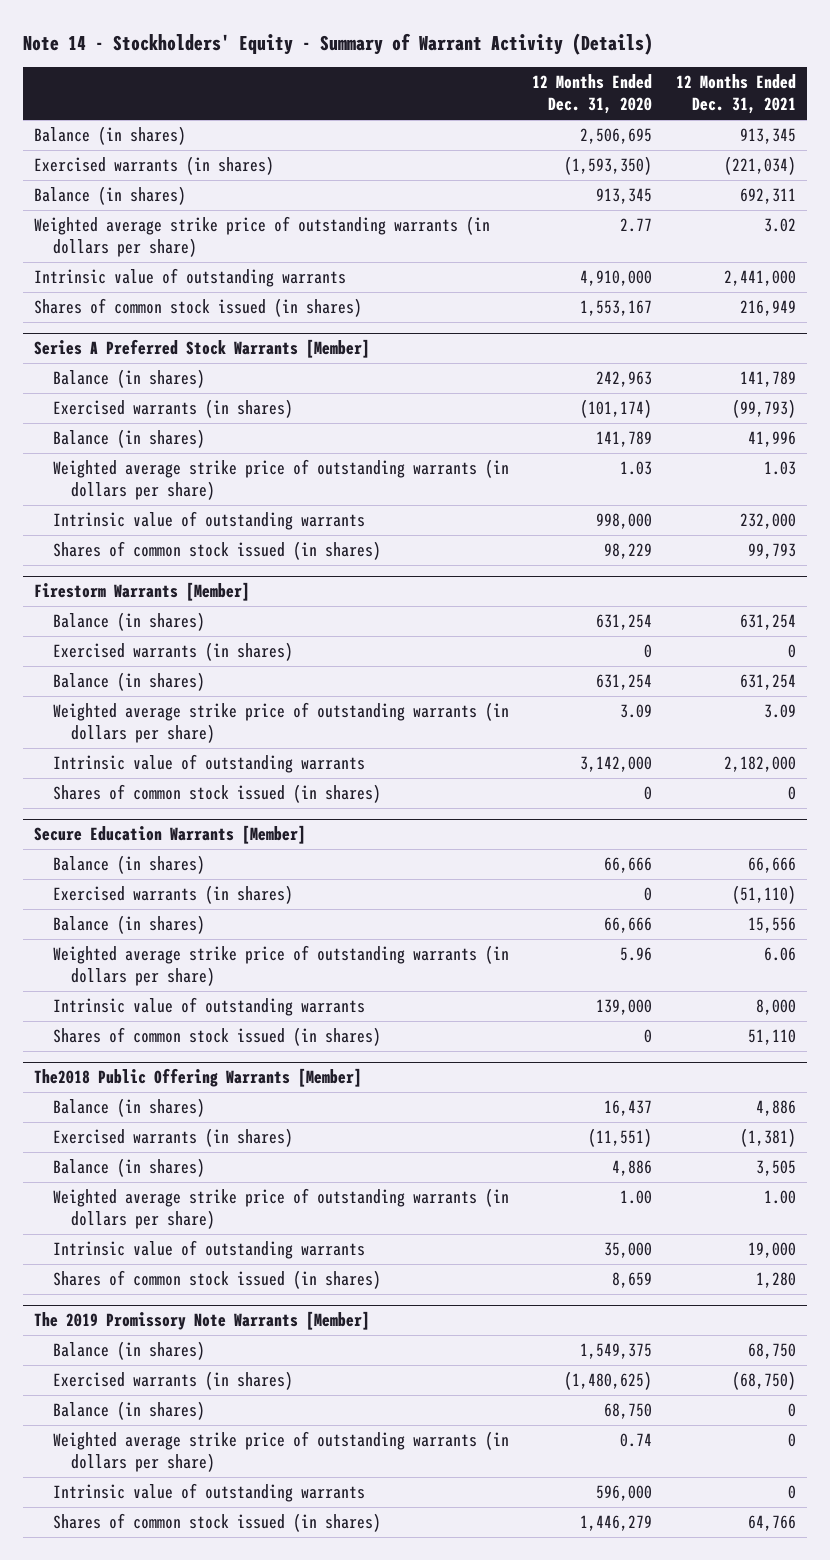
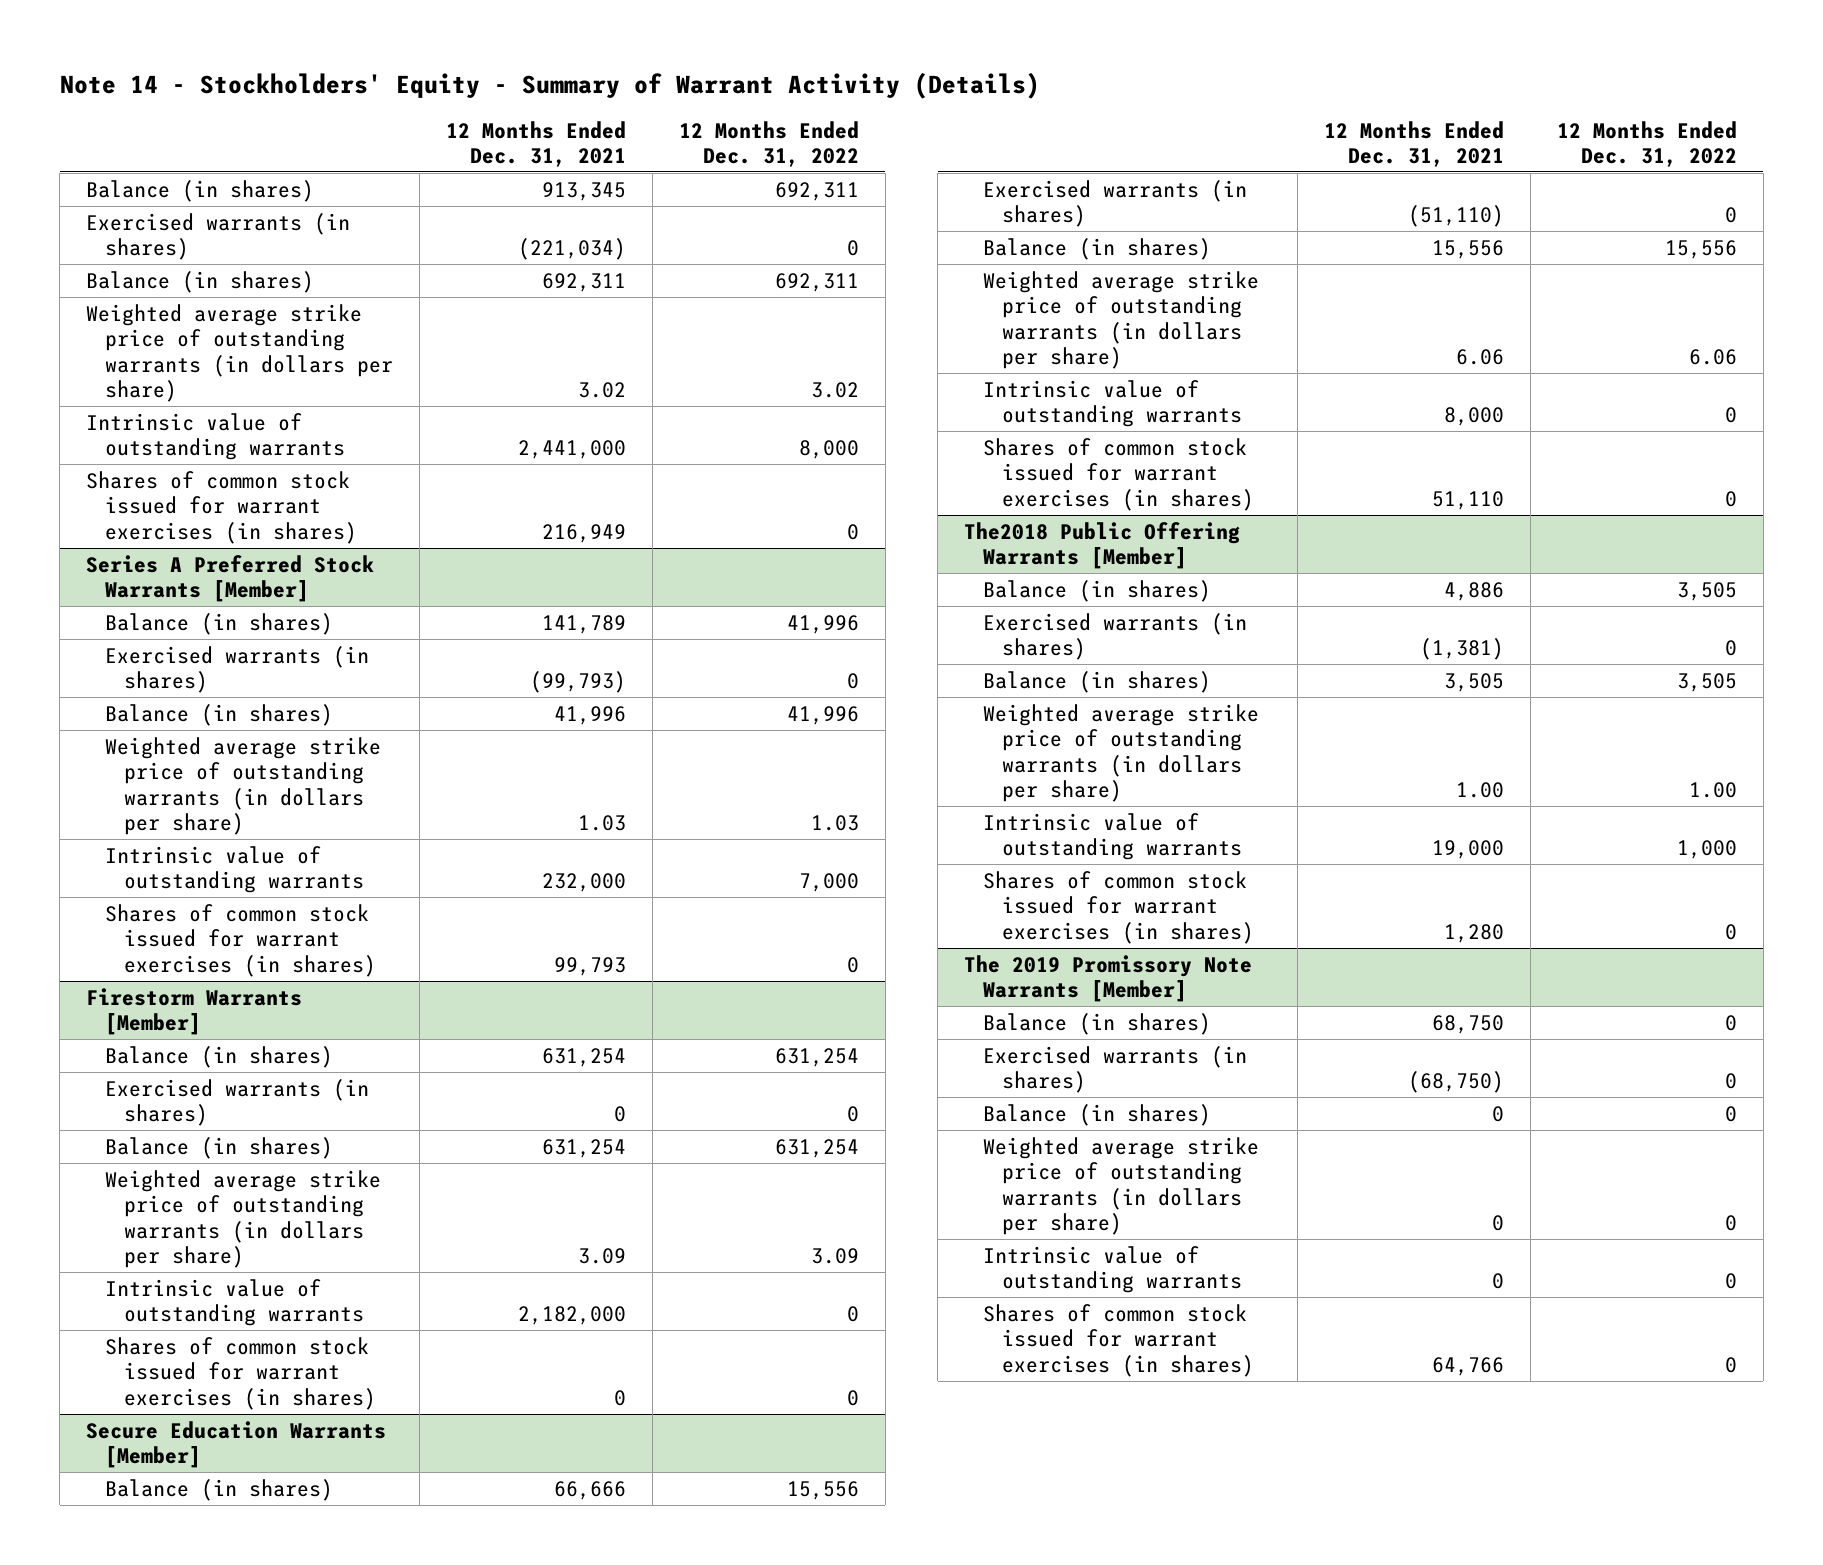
- | 12 Months Ended Dec. 31, 2020 | 12 Months Ended Dec. 31, 2021
+ | 12 Months Ended Dec. 31, 2021 | 12 Months Ended Dec. 31, 2022
- Shares of common stock issued (in shares) | 1,553,167 | 216,949
+ Shares of common stock issued for warrant exercises (in shares) | 216,949 | 0
@ Series A Preferred Stock Warrants [Member]
- Shares of common stock issued (in shares) | 98,229 | 99,793
+ Shares of common stock issued for warrant exercises (in shares) | 99,793 | 0
@ Firestorm Warrants [Member]
- Shares of common stock issued (in shares) | 0 | 0
+ Shares of common stock issued for warrant exercises (in shares) | 0 | 0
@ Secure Education Warrants [Member]
- Shares of common stock issued (in shares) | 0 | 51,110
+ Shares of common stock issued for warrant exercises (in shares) | 51,110 | 0
@ The2018 Public Offering Warrants [Member]
- Shares of common stock issued (in shares) | 8,659 | 1,280
+ Shares of common stock issued for warrant exercises (in shares) | 1,280 | 0
@ The 2019 Promissory Note Warrants [Member]
- Shares of common stock issued (in shares) | 1,446,279 | 64,766
+ Shares of common stock issued for warrant exercises (in shares) | 64,766 | 0

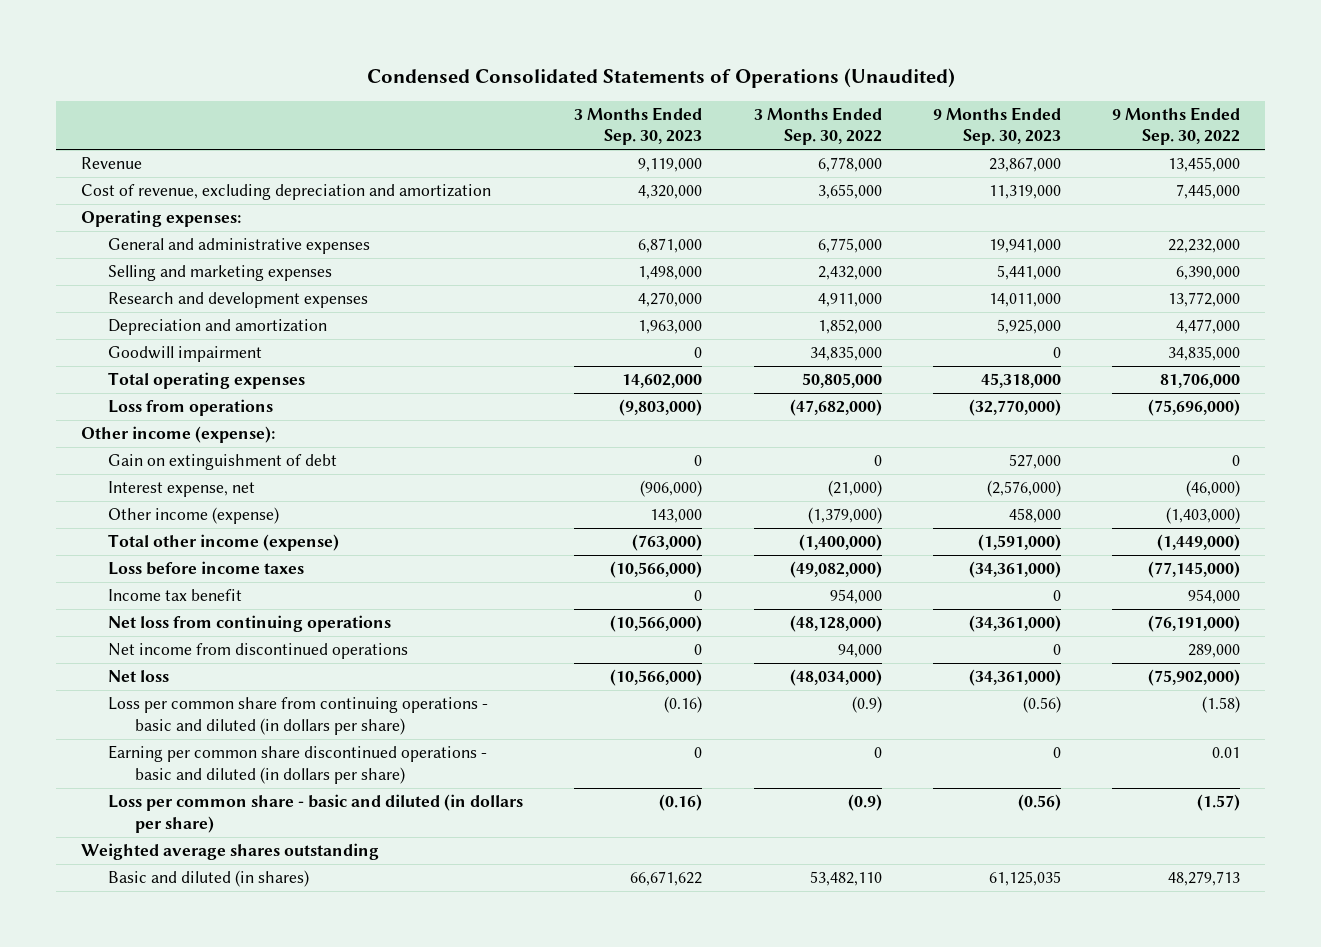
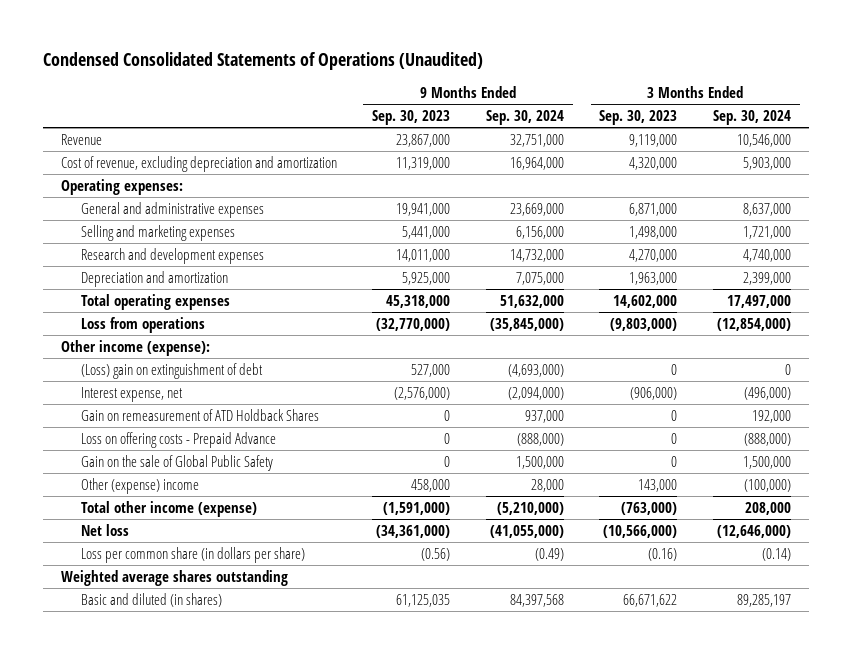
- | 3 Months Ended Sep. 30, 2023 | 3 Months Ended Sep. 30, 2022 | 9 Months Ended Sep. 30, 2023 | 9 Months Ended Sep. 30, 2022
+ | 9 Months Ended Sep. 30, 2023 | 9 Months Ended Sep. 30, 2024 | 3 Months Ended Sep. 30, 2023 | 3 Months Ended Sep. 30, 2024
- Goodwill impairment | 0 | 34,835,000 | 0 | 34,835,000
- Gain on extinguishment of debt | 0 | 0 | 527,000 | 0
+ (Loss) gain on extinguishment of debt | 527,000 | (4,693,000) | 0 | 0
- Other income (expense) | 143,000 | (1,379,000) | 458,000 | (1,403,000)
+ Gain on remeasurement of ATD Holdback Shares | 0 | 937,000 | 0 | 192,000
+ Loss on offering costs - Prepaid Advance | 0 | (888,000) | 0 | (888,000)
+ Gain on the sale of Global Public Safety | 0 | 1,500,000 | 0 | 1,500,000
+ Other (expense) income | 458,000 | 28,000 | 143,000 | (100,000)
- Loss before income taxes | (10,566,000) | (49,082,000) | (34,361,000) | (77,145,000)
- Income tax benefit | 0 | 954,000 | 0 | 954,000
- Net loss from continuing operations | (10,566,000) | (48,128,000) | (34,361,000) | (76,191,000)
- Net income from discontinued operations | 0 | 94,000 | 0 | 289,000
- Loss per common share from continuing operations - basic and diluted (in dollars per share) | (0.16) | (0.9) | (0.56) | (1.58)
- Earning per common share discontinued operations - basic and diluted (in dollars per share) | 0 | 0 | 0 | 0.01
- Loss per common share - basic and diluted (in dollars per share) | (0.16) | (0.9) | (0.56) | (1.57)
+ Loss per common share (in dollars per share) | (0.56) | (0.49) | (0.16) | (0.14)

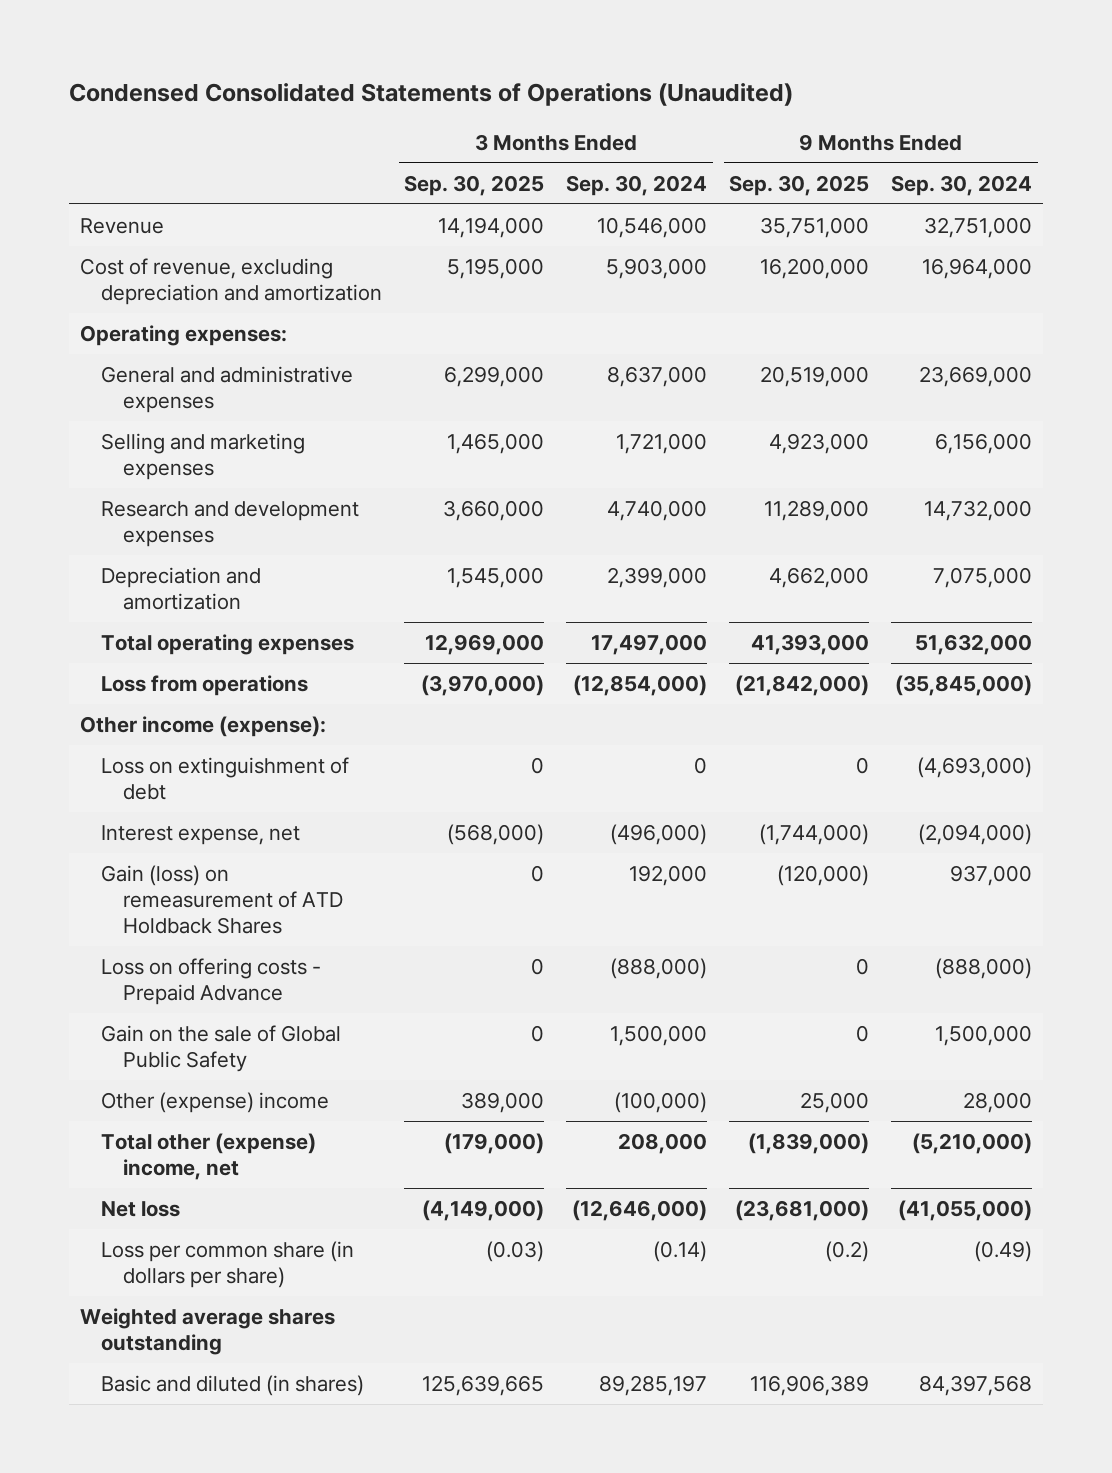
- | 9 Months Ended Sep. 30, 2023 | 9 Months Ended Sep. 30, 2024 | 3 Months Ended Sep. 30, 2023 | 3 Months Ended Sep. 30, 2024
+ | 3 Months Ended Sep. 30, 2025 | 3 Months Ended Sep. 30, 2024 | 9 Months Ended Sep. 30, 2025 | 9 Months Ended Sep. 30, 2024
- (Loss) gain on extinguishment of debt | 527,000 | (4,693,000) | 0 | 0
+ Loss on extinguishment of debt | 0 | 0 | 0 | (4,693,000)
- Gain on remeasurement of ATD Holdback Shares | 0 | 937,000 | 0 | 192,000
+ Gain (loss) on remeasurement of ATD Holdback Shares | 0 | 192,000 | (120,000) | 937,000
- Total other income (expense) | (1,591,000) | (5,210,000) | (763,000) | 208,000
+ Total other (expense) income, net | (179,000) | 208,000 | (1,839,000) | (5,210,000)

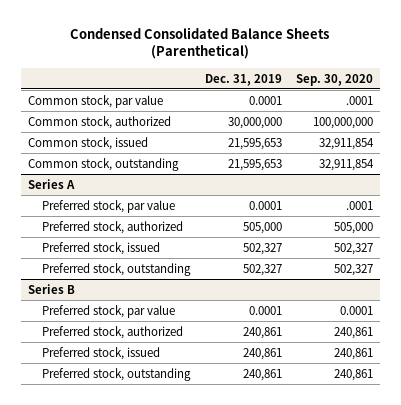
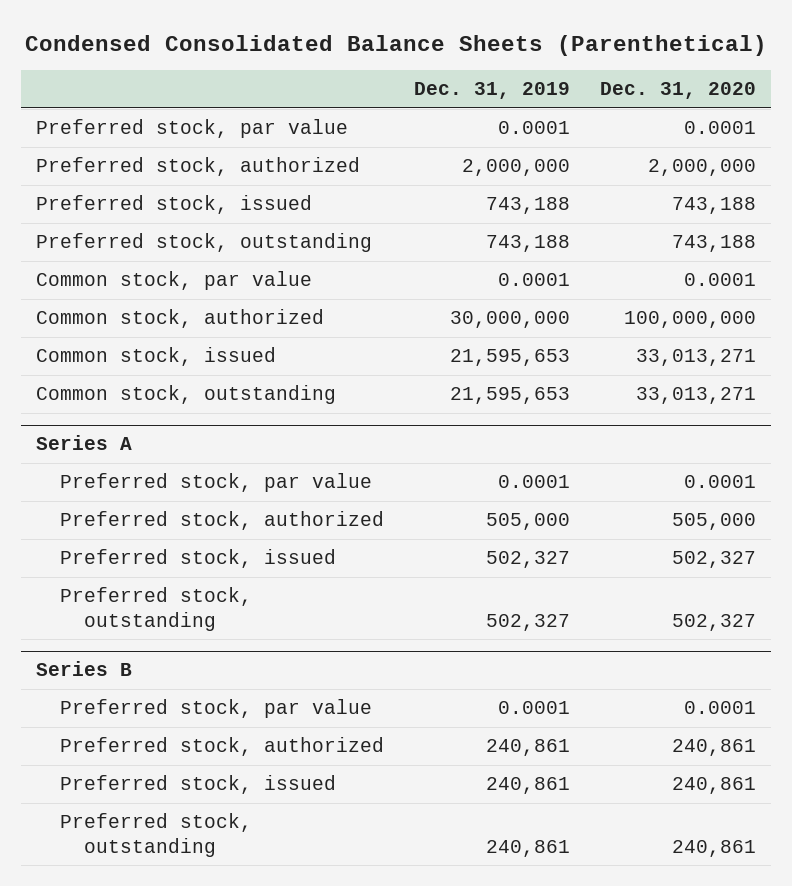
- | Dec. 31, 2019 | Sep. 30, 2020
+ | Dec. 31, 2019 | Dec. 31, 2020
+ Preferred stock, par value | 0.0001 | 0.0001
+ Preferred stock, authorized | 2,000,000 | 2,000,000
+ Preferred stock, issued | 743,188 | 743,188
+ Preferred stock, outstanding | 743,188 | 743,188

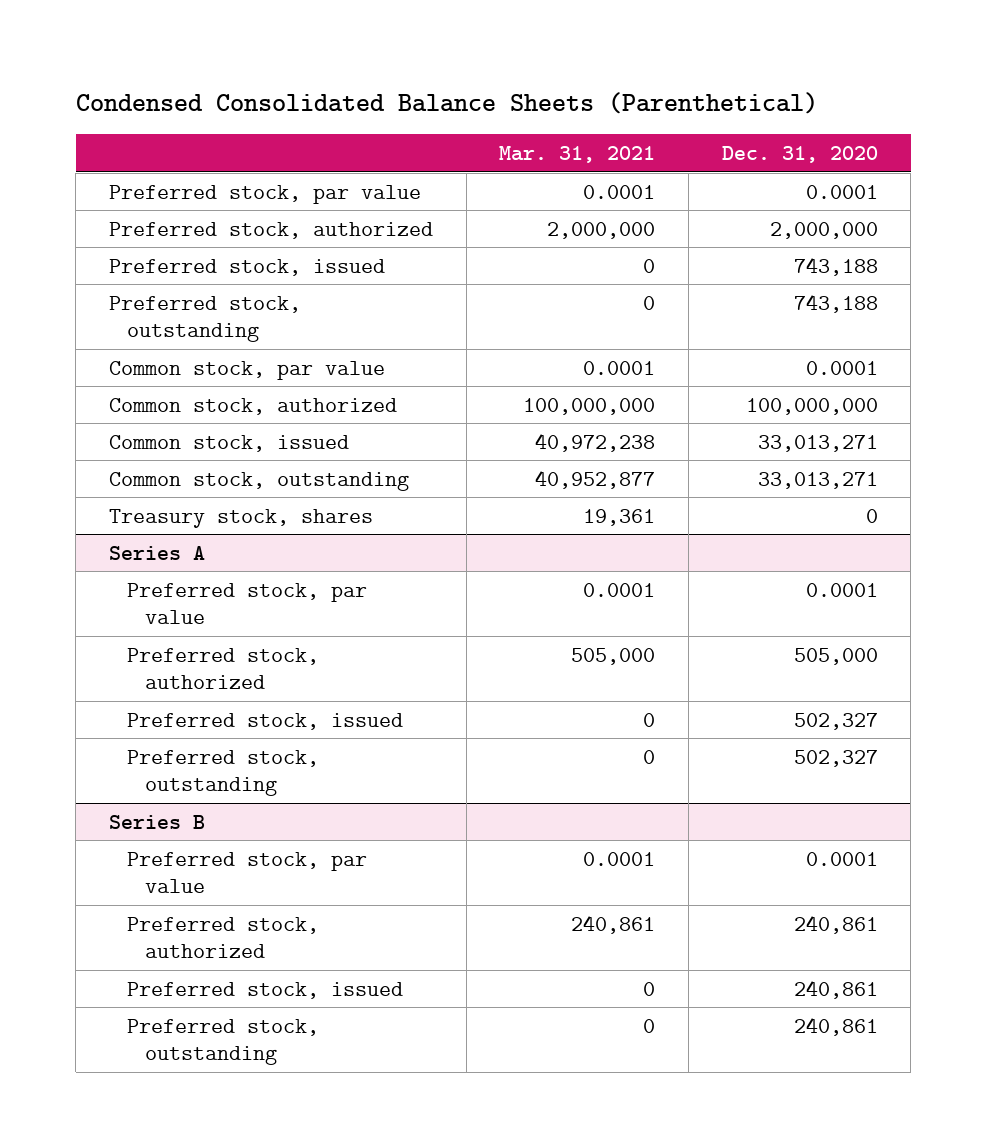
- | Dec. 31, 2019 | Dec. 31, 2020
+ | Mar. 31, 2021 | Dec. 31, 2020
+ Treasury stock, shares | 19,361 | 0

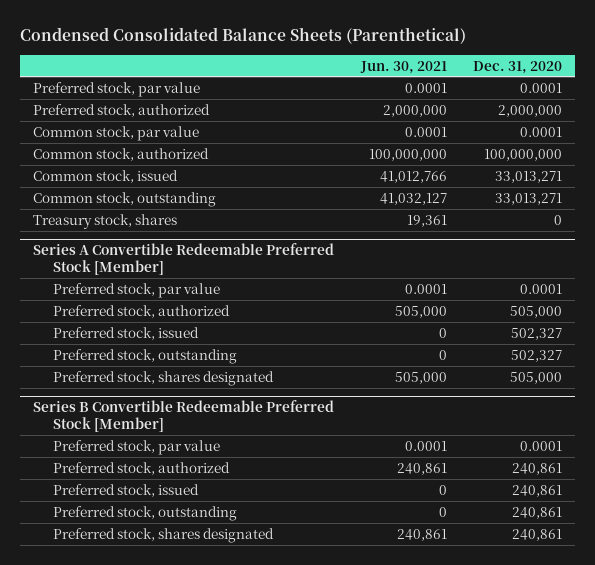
- | Mar. 31, 2021 | Dec. 31, 2020
+ | Jun. 30, 2021 | Dec. 31, 2020
- Preferred stock, issued | 0 | 743,188
- Preferred stock, outstanding | 0 | 743,188
- Series A
+ Series A Convertible Redeemable Preferred Stock [Member]
- Series B
+ Preferred stock, shares designated | 505,000 | 505,000
+ Series B Convertible Redeemable Preferred Stock [Member]
+ Preferred stock, shares designated | 240,861 | 240,861

